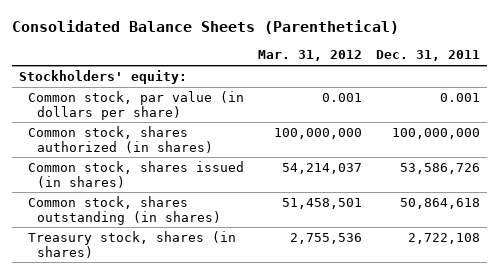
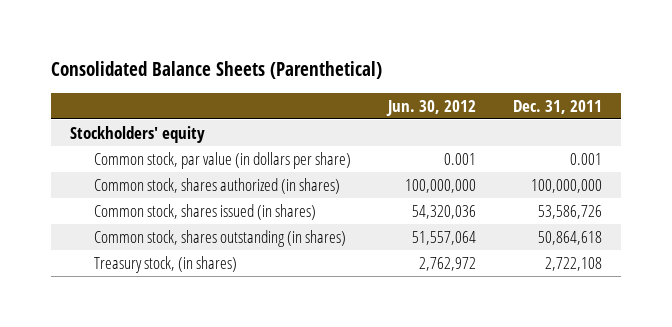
- | Mar. 31, 2012 | Dec. 31, 2011
+ | Jun. 30, 2012 | Dec. 31, 2011
- Stockholders' equity:
+ Stockholders' equity
- Treasury stock, shares (in shares) | 2,755,536 | 2,722,108
+ Treasury stock, (in shares) | 2,762,972 | 2,722,108

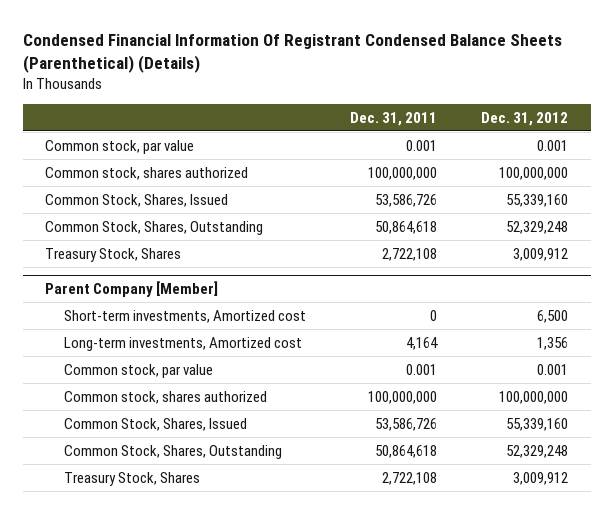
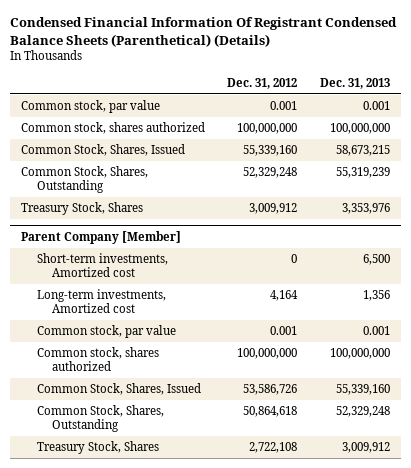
- | Dec. 31, 2011 | Dec. 31, 2012
+ | Dec. 31, 2012 | Dec. 31, 2013
@ Parent Company [Member]
- Short-term investments, Amortized cost | 0 | 6,500
- Long-term investments, Amortized cost | 4,164 | 1,356
+ Short-term investments, Amortized cost | 0 | 6,500
+ Long-term investments, Amortized cost | 4,164 | 1,356
- Common Stock, Shares, Issued | 53,586,726 | 55,339,160
- Common Stock, Shares, Outstanding | 50,864,618 | 52,329,248
- Treasury Stock, Shares | 2,722,108 | 3,009,912
+ Common Stock, Shares, Issued | 53,586,726 | 55,339,160
+ Common Stock, Shares, Outstanding | 50,864,618 | 52,329,248
+ Treasury Stock, Shares | 2,722,108 | 3,009,912

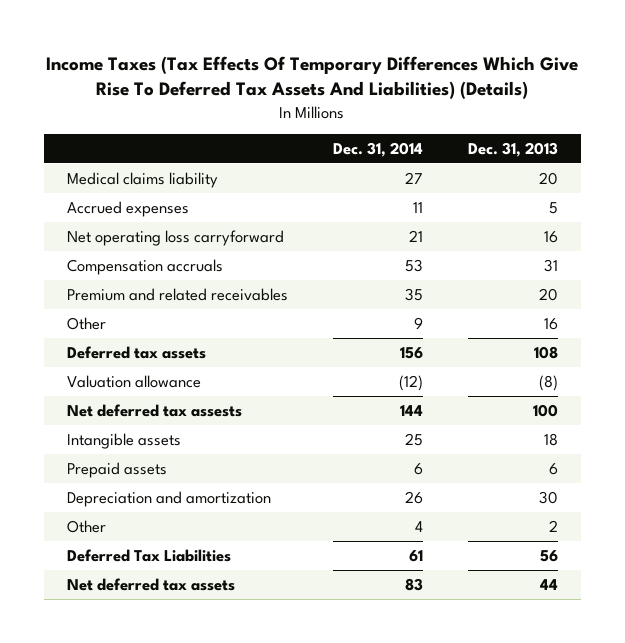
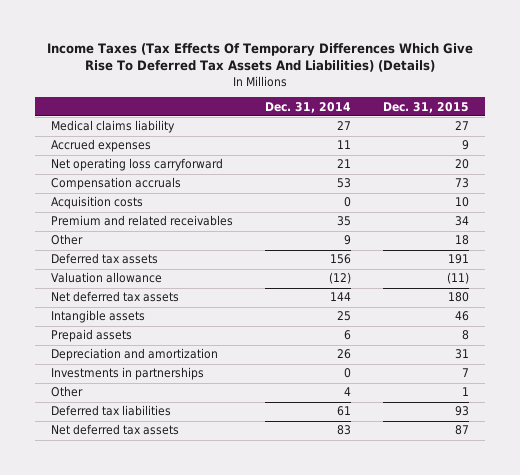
- | Dec. 31, 2014 | Dec. 31, 2013
+ | Dec. 31, 2014 | Dec. 31, 2015
+ Acquisition costs | 0 | 10
- Net deferred tax assests | 144 | 100
+ Net deferred tax assets | 144 | 180
+ Investments in partnerships | 0 | 7
- Deferred Tax Liabilities | 61 | 56
+ Deferred tax liabilities | 61 | 93

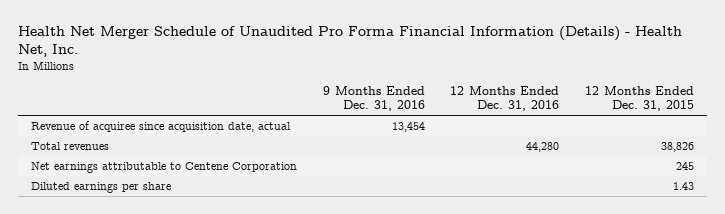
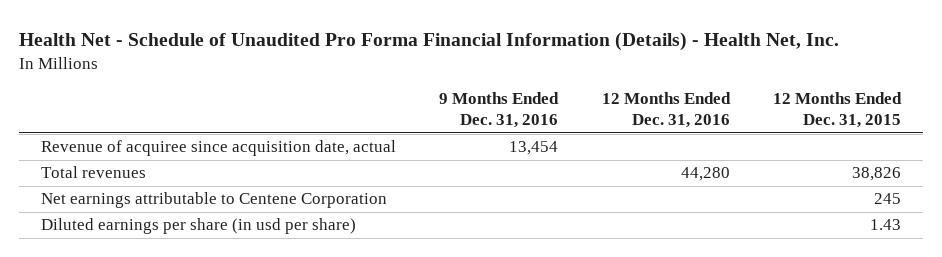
- Health Net Merger Schedule of Unaudited Pro Forma Financial Information (Details) - Health Net, Inc.
+ Health Net - Schedule of Unaudited Pro Forma Financial Information (Details) - Health Net, Inc.
- Diluted earnings per share | | | 1.43
+ Diluted earnings per share (in usd per share) | | | 1.43

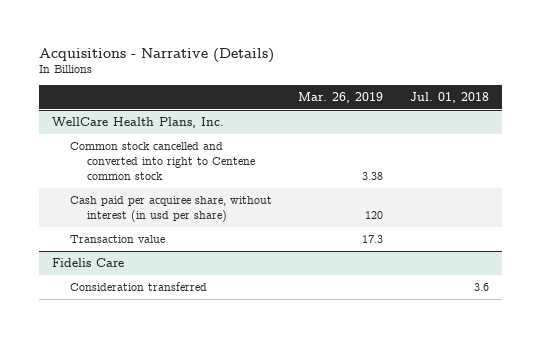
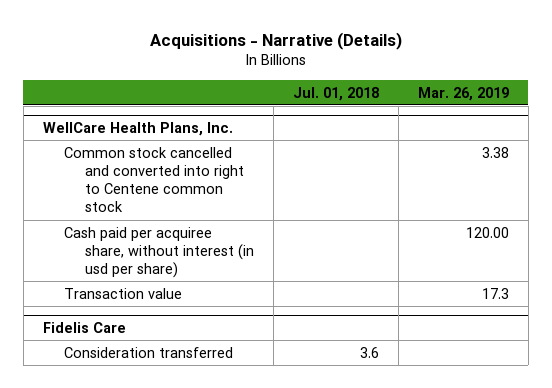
- | Mar. 26, 2019 | Jul. 01, 2018
+ | Jul. 01, 2018 | Mar. 26, 2019
@ WellCare Health Plans, Inc.
- Cash paid per acquiree share, without interest (in usd per share) | 120 |
+ Cash paid per acquiree share, without interest (in usd per share) | | 120.00

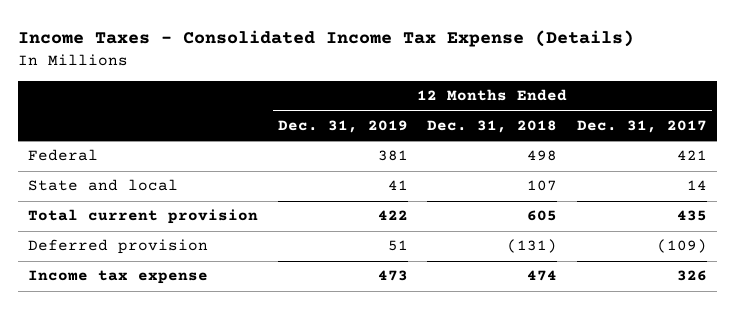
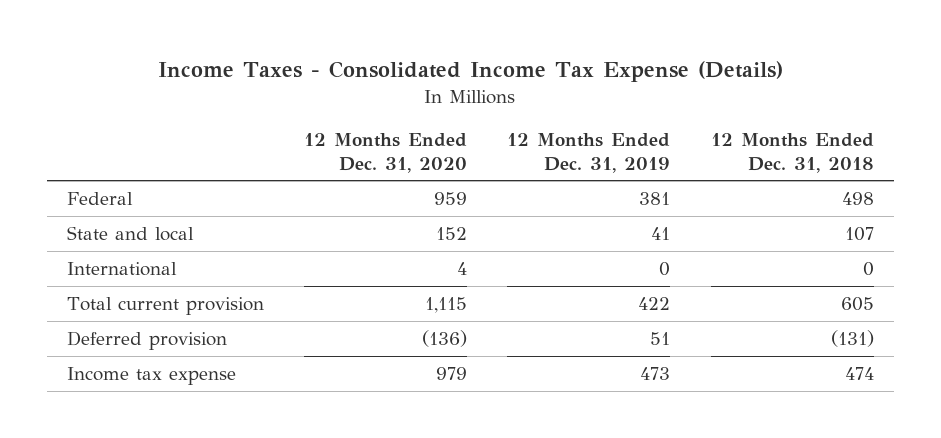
- | 12 Months Ended Dec. 31, 2019 | 12 Months Ended Dec. 31, 2018 | 12 Months Ended Dec. 31, 2017
+ | 12 Months Ended Dec. 31, 2020 | 12 Months Ended Dec. 31, 2019 | 12 Months Ended Dec. 31, 2018
+ International | 4 | 0 | 0

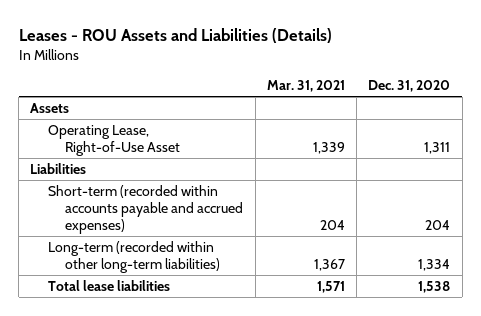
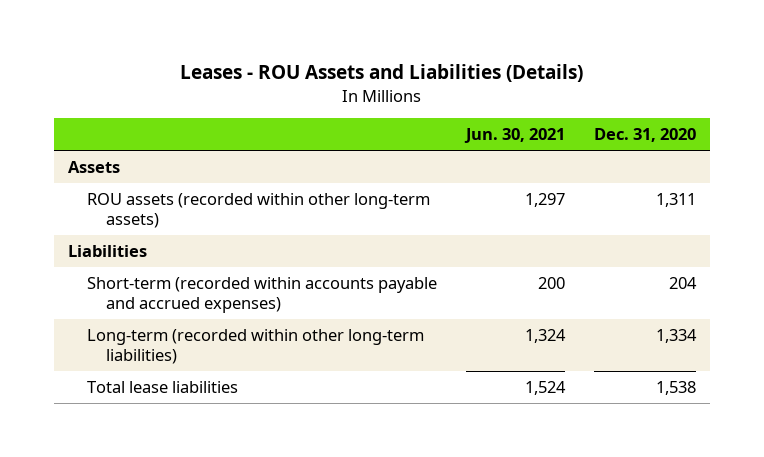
- | Mar. 31, 2021 | Dec. 31, 2020
+ | Jun. 30, 2021 | Dec. 31, 2020
- Operating Lease, Right-of-Use Asset | 1,339 | 1,311
+ ROU assets (recorded within other long-term assets) | 1,297 | 1,311

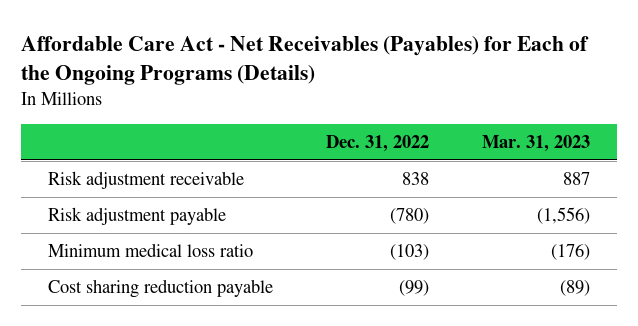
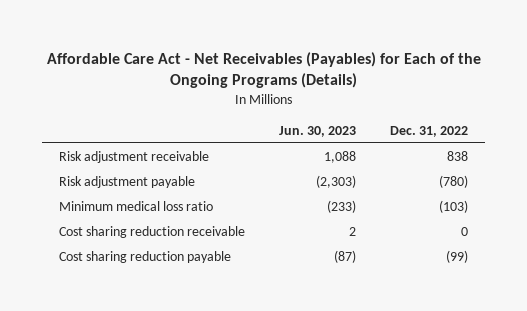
- | Dec. 31, 2022 | Mar. 31, 2023
+ | Jun. 30, 2023 | Dec. 31, 2022
+ Cost sharing reduction receivable | 2 | 0

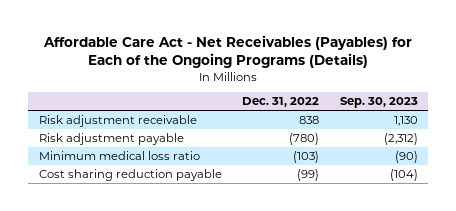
- | Jun. 30, 2023 | Dec. 31, 2022
+ | Dec. 31, 2022 | Sep. 30, 2023
- Cost sharing reduction receivable | 2 | 0

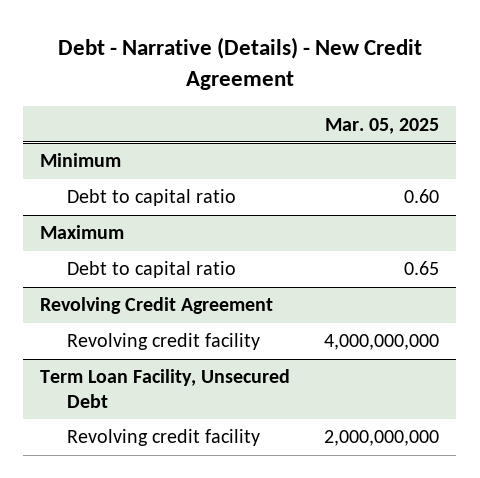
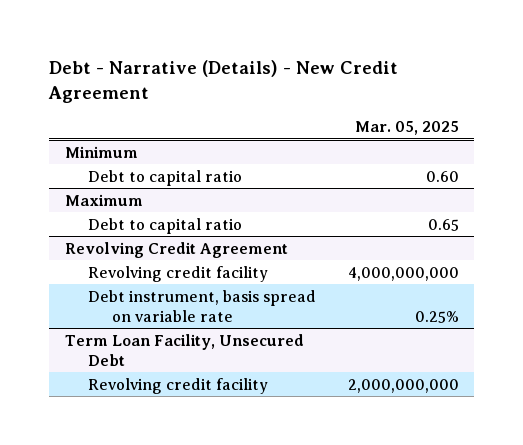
@ Revolving Credit Agreement
+ Debt instrument, basis spread on variable rate | 0.25%

